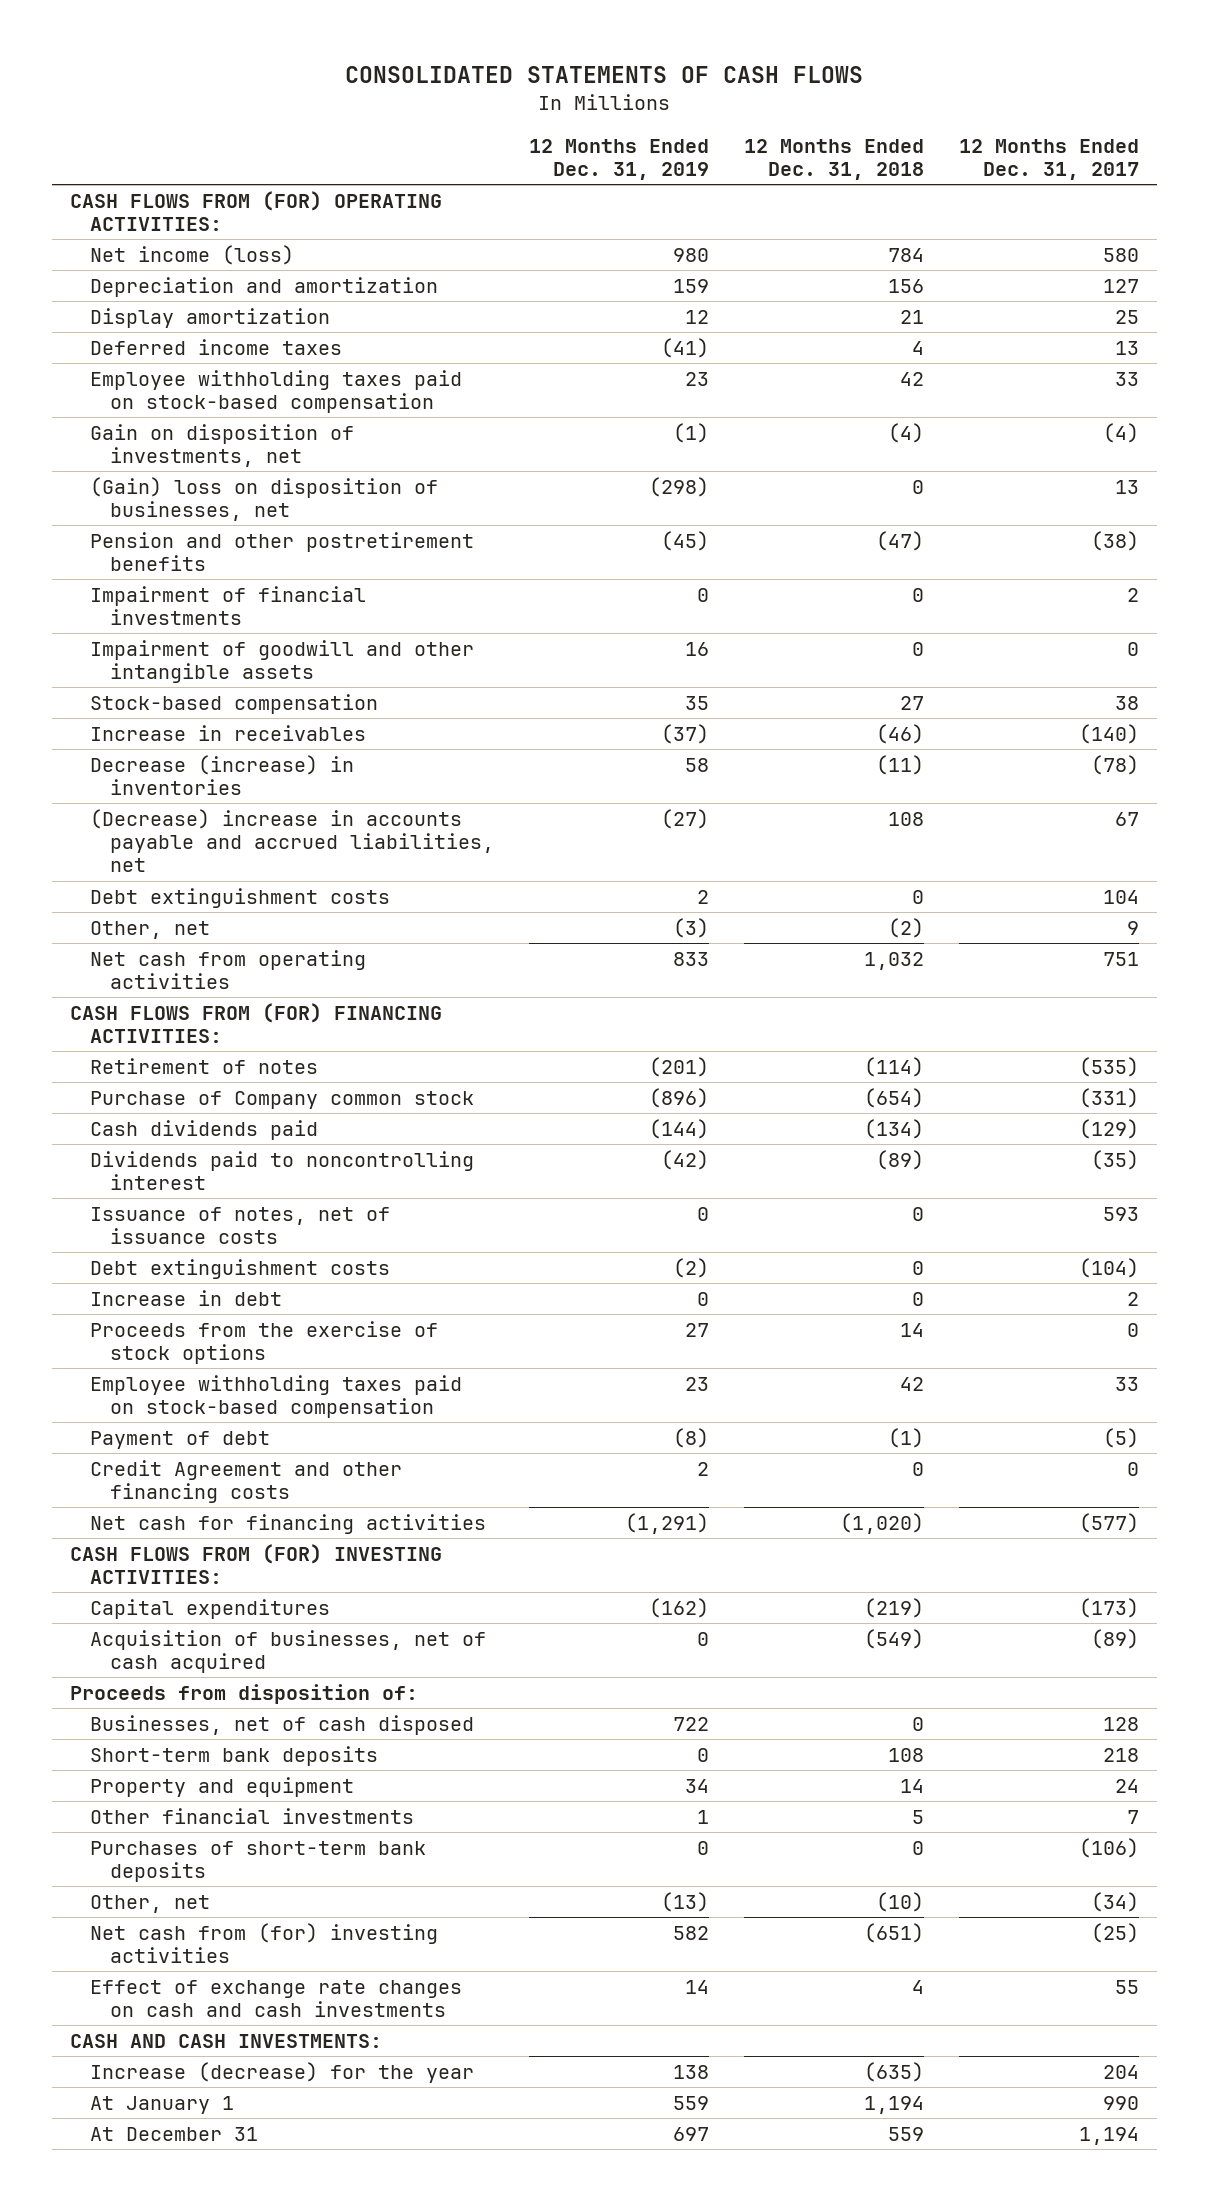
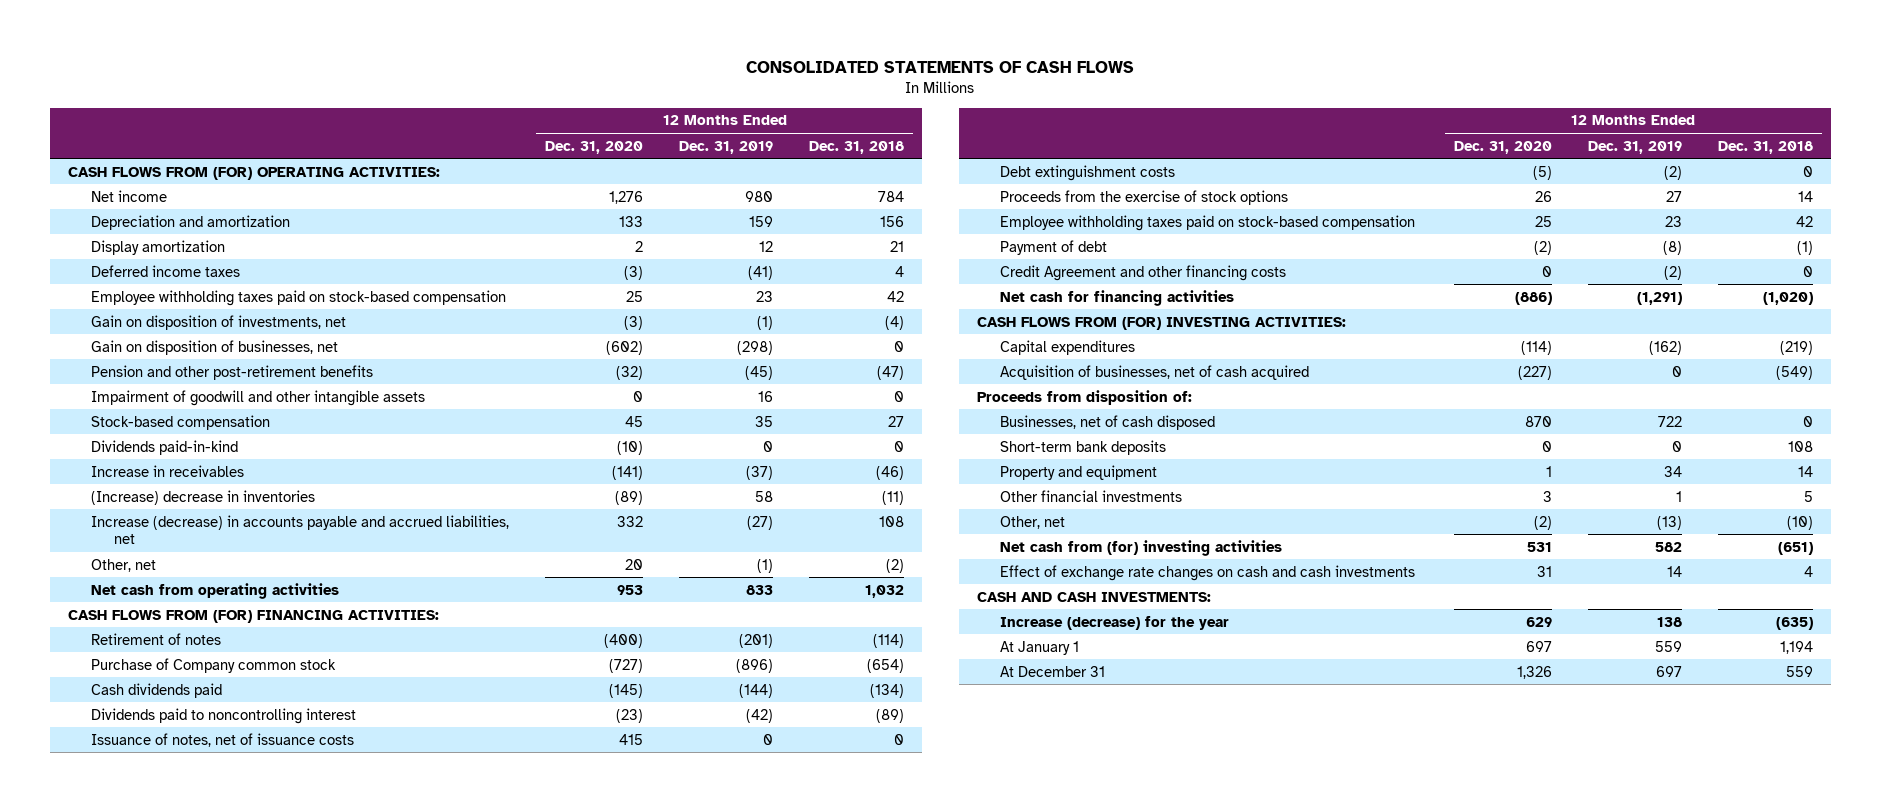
- | 12 Months Ended Dec. 31, 2019 | 12 Months Ended Dec. 31, 2018 | 12 Months Ended Dec. 31, 2017
+ | 12 Months Ended Dec. 31, 2020 | 12 Months Ended Dec. 31, 2019 | 12 Months Ended Dec. 31, 2018
- Net income (loss) | 980 | 784 | 580
+ Net income | 1,276 | 980 | 784
- (Gain) loss on disposition of businesses, net | (298) | 0 | 13
- Pension and other postretirement benefits | (45) | (47) | (38)
- Impairment of financial investments | 0 | 0 | 2
+ Gain on disposition of businesses, net | (602) | (298) | 0
+ Pension and other post-retirement benefits | (32) | (45) | (47)
+ Dividends paid-in-kind | (10) | 0 | 0
- Decrease (increase) in inventories | 58 | (11) | (78)
- (Decrease) increase in accounts payable and accrued liabilities, net | (27) | 108 | 67
- Debt extinguishment costs | 2 | 0 | 104
- Other, net | (3) | (2) | 9
+ (Increase) decrease in inventories | (89) | 58 | (11)
+ Increase (decrease) in accounts payable and accrued liabilities, net | 332 | (27) | 108
+ Other, net | 20 | (1) | (2)
- Increase in debt | 0 | 0 | 2
- Credit Agreement and other financing costs | 2 | 0 | 0
+ Credit Agreement and other financing costs | 0 | (2) | 0
- Purchases of short-term bank deposits | 0 | 0 | (106)

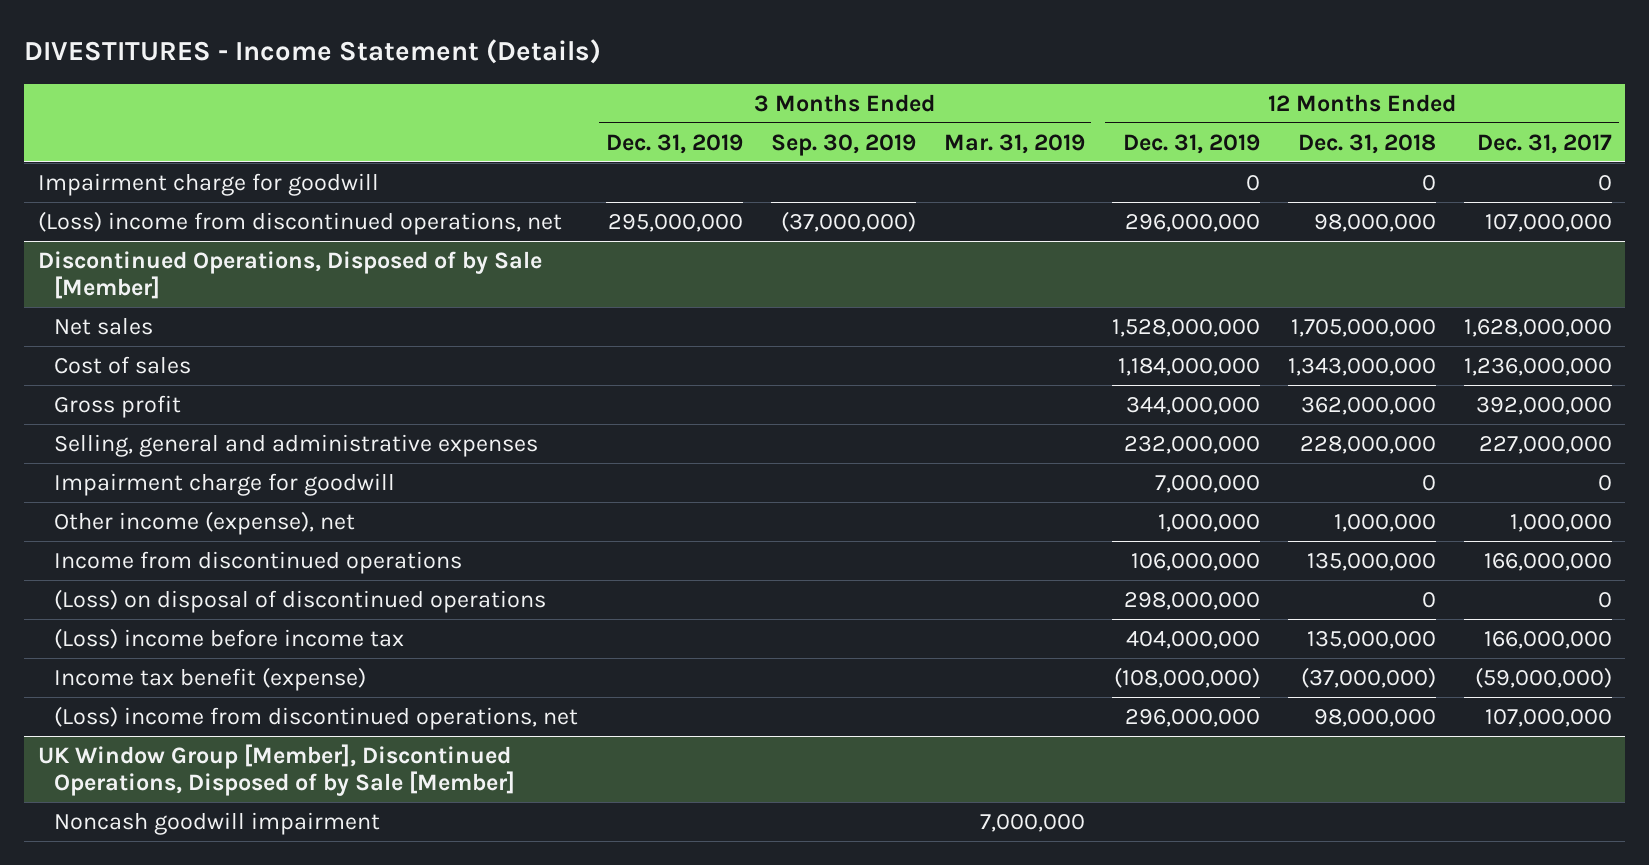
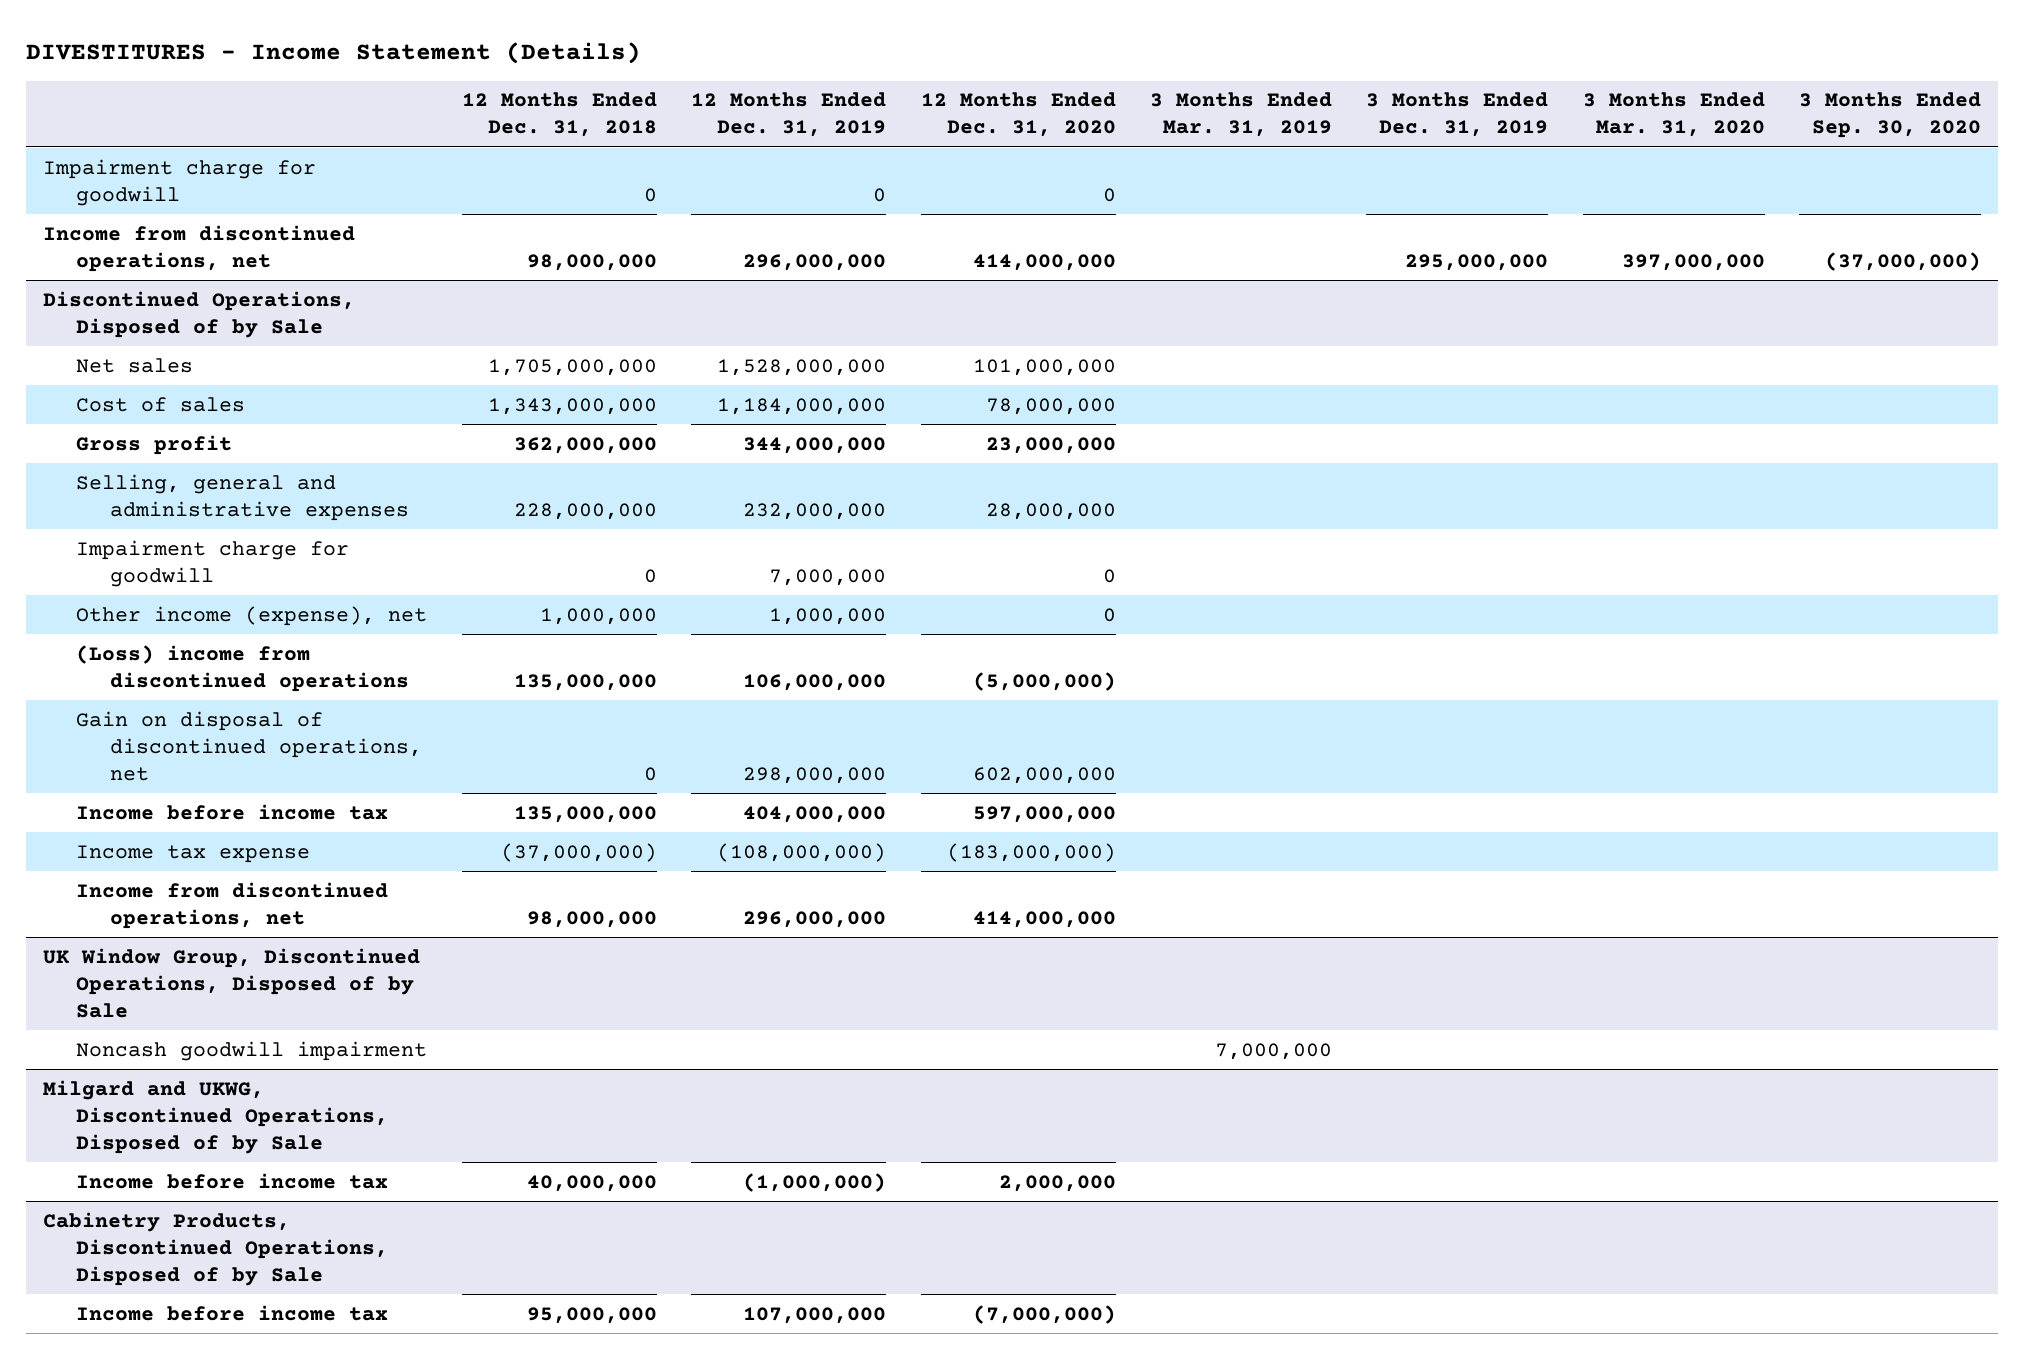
- | 3 Months Ended Dec. 31, 2019 | 3 Months Ended Sep. 30, 2019 | 3 Months Ended Mar. 31, 2019 | 12 Months Ended Dec. 31, 2019 | 12 Months Ended Dec. 31, 2018 | 12 Months Ended Dec. 31, 2017
+ | 12 Months Ended Dec. 31, 2018 | 12 Months Ended Dec. 31, 2019 | 12 Months Ended Dec. 31, 2020 | 3 Months Ended Mar. 31, 2019 | 3 Months Ended Dec. 31, 2019 | 3 Months Ended Mar. 31, 2020 | 3 Months Ended Sep. 30, 2020
- (Loss) income from discontinued operations, net | 295,000,000 | (37,000,000) | | 296,000,000 | 98,000,000 | 107,000,000
- Discontinued Operations, Disposed of by Sale [Member]
+ Income from discontinued operations, net | 98,000,000 | 296,000,000 | 414,000,000 | | 295,000,000 | 397,000,000 | (37,000,000)
+ Discontinued Operations, Disposed of by Sale
- Income from discontinued operations | | | | 106,000,000 | 135,000,000 | 166,000,000
- (Loss) on disposal of discontinued operations | | | | 298,000,000 | 0 | 0
- (Loss) income before income tax | | | | 404,000,000 | 135,000,000 | 166,000,000
- Income tax benefit (expense) | | | | (108,000,000) | (37,000,000) | (59,000,000)
- (Loss) income from discontinued operations, net | | | | 296,000,000 | 98,000,000 | 107,000,000
- UK Window Group [Member], Discontinued Operations, Disposed of by Sale [Member]
+ (Loss) income from discontinued operations | 135,000,000 | 106,000,000 | (5,000,000) | | | |
+ Gain on disposal of discontinued operations, net | 0 | 298,000,000 | 602,000,000 | | | |
+ Income before income tax | 135,000,000 | 404,000,000 | 597,000,000 | | | |
+ Income tax expense | (37,000,000) | (108,000,000) | (183,000,000) | | | |
+ Income from discontinued operations, net | 98,000,000 | 296,000,000 | 414,000,000 | | | |
+ UK Window Group, Discontinued Operations, Disposed of by Sale
+ Milgard and UKWG, Discontinued Operations, Disposed of by Sale
+ Income before income tax | 40,000,000 | (1,000,000) | 2,000,000 | | | |
+ Cabinetry Products, Discontinued Operations, Disposed of by Sale
+ Income before income tax | 95,000,000 | 107,000,000 | (7,000,000) | | | |

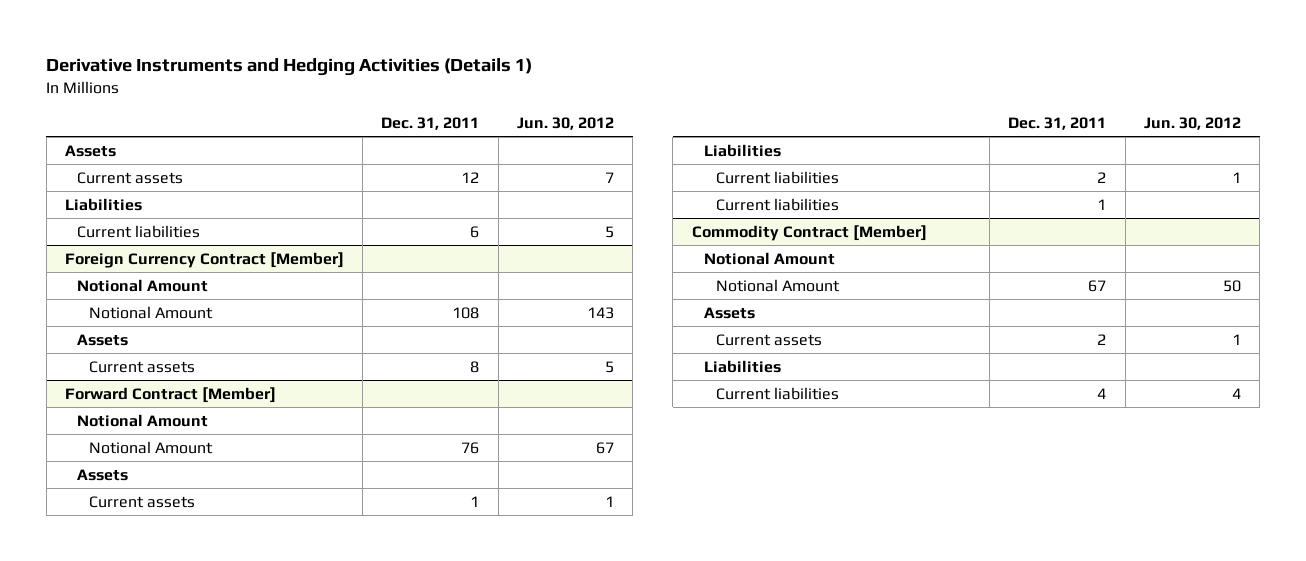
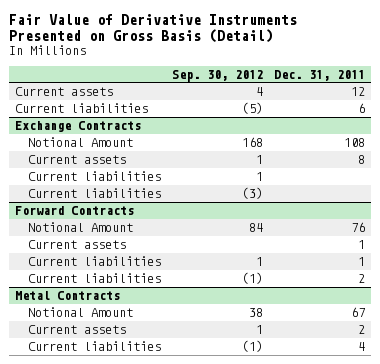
- Derivative Instruments and Hedging Activities (Details 1)
+ Fair Value of Derivative Instruments Presented on Gross Basis (Detail)
- | Dec. 31, 2011 | Jun. 30, 2012
+ | Sep. 30, 2012 | Dec. 31, 2011
- Assets
- Liabilities
- Foreign Currency Contract [Member]
- Notional Amount
+ Exchange Contracts
- Assets
- Forward Contract [Member]
- Notional Amount
+ Current liabilities | 1 |
+ Current liabilities | (3) |
+ Forward Contracts
- Assets
- Liabilities
- Current liabilities | 2 | 1
- Commodity Contract [Member]
- Notional Amount
+ Current liabilities | (1) | 2
+ Metal Contracts
- Assets
- Liabilities

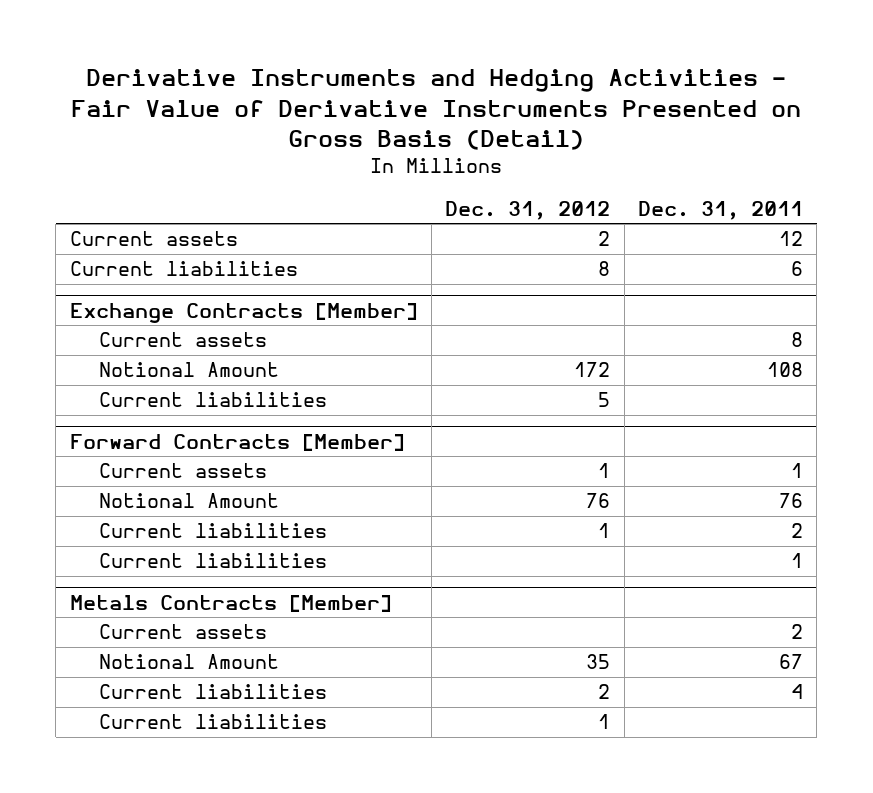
- Fair Value of Derivative Instruments Presented on Gross Basis (Detail)
+ Derivative Instruments and Hedging Activities - Fair Value of Derivative Instruments Presented on Gross Basis (Detail)
- | Sep. 30, 2012 | Dec. 31, 2011
+ | Dec. 31, 2012 | Dec. 31, 2011
- Exchange Contracts
- Notional Amount | 168 | 108
+ Exchange Contracts [Member]
- Current liabilities | 1 |
+ Notional Amount | 172 | 108
- Forward Contracts
- Notional Amount | 84 | 76
+ Forward Contracts [Member]
- Current liabilities | 1 | 1
+ Notional Amount | 76 | 76
- Metal Contracts
- Notional Amount | 38 | 67
+ Current liabilities | | 1
+ Metals Contracts [Member]
+ Notional Amount | 35 | 67
+ Current liabilities | 1 |

